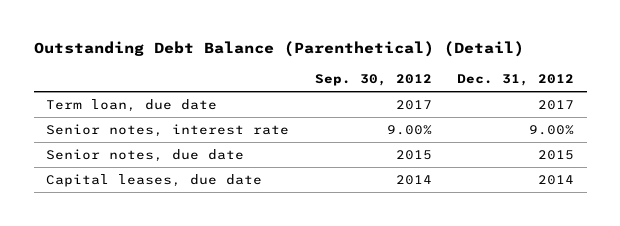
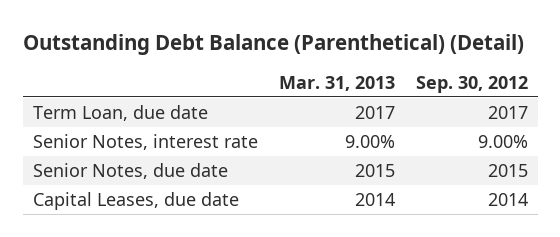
- | Sep. 30, 2012 | Dec. 31, 2012
+ | Mar. 31, 2013 | Sep. 30, 2012
- Term loan, due date | 2017 | 2017
- Senior notes, interest rate | 9.00% | 9.00%
- Senior notes, due date | 2015 | 2015
- Capital leases, due date | 2014 | 2014
+ Term Loan, due date | 2017 | 2017
+ Senior Notes, interest rate | 9.00% | 9.00%
+ Senior Notes, due date | 2015 | 2015
+ Capital Leases, due date | 2014 | 2014

